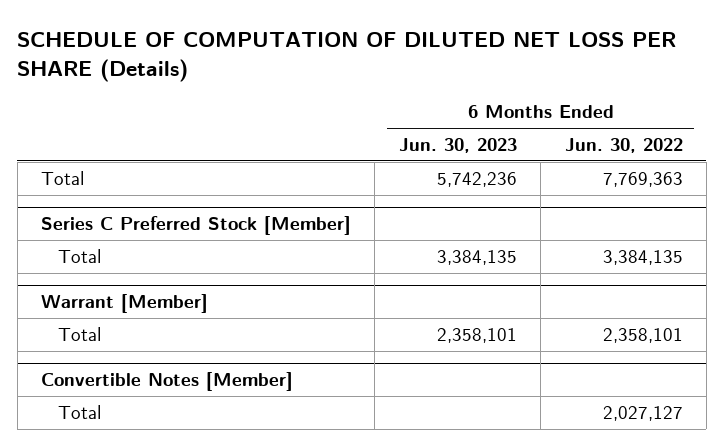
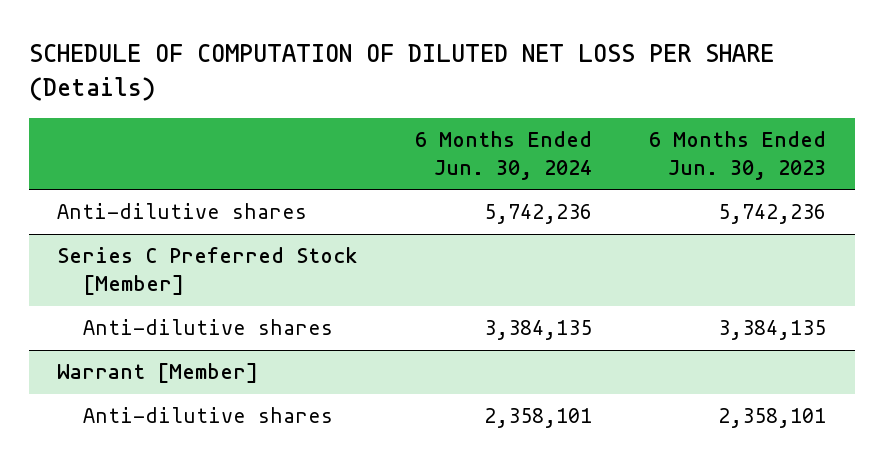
- | 6 Months Ended Jun. 30, 2023 | 6 Months Ended Jun. 30, 2022
+ | 6 Months Ended Jun. 30, 2024 | 6 Months Ended Jun. 30, 2023
- Total | 5,742,236 | 7,769,363
+ Anti-dilutive shares | 5,742,236 | 5,742,236
@ Series C Preferred Stock [Member]
- Total | 3,384,135 | 3,384,135
+ Anti-dilutive shares | 3,384,135 | 3,384,135
@ Warrant [Member]
- Total | 2,358,101 | 2,358,101
- Convertible Notes [Member]
- Total | | 2,027,127
@ Warrant [Member]
+ Anti-dilutive shares | 2,358,101 | 2,358,101

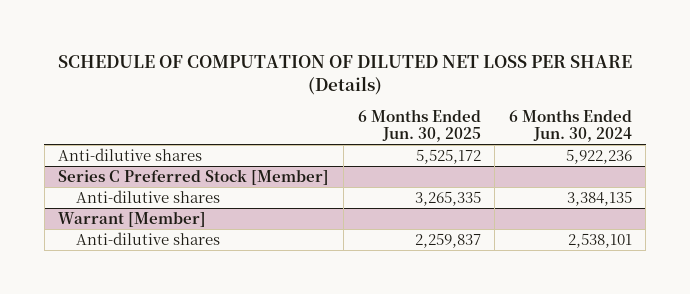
- | 6 Months Ended Jun. 30, 2024 | 6 Months Ended Jun. 30, 2023
+ | 6 Months Ended Jun. 30, 2025 | 6 Months Ended Jun. 30, 2024
- Anti-dilutive shares | 5,742,236 | 5,742,236
+ Anti-dilutive shares | 5,525,172 | 5,922,236
@ Warrant [Member]
- Anti-dilutive shares | 2,358,101 | 2,358,101
+ Anti-dilutive shares | 2,259,837 | 2,538,101

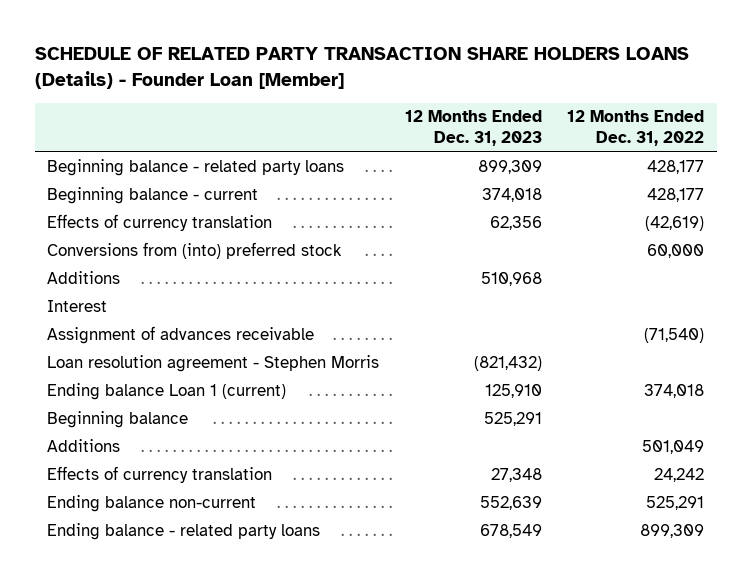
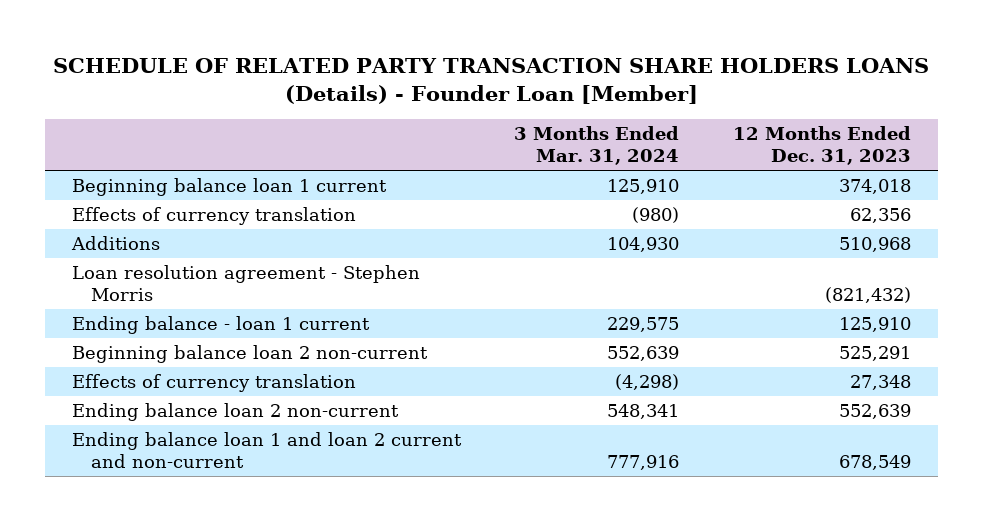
- | 12 Months Ended Dec. 31, 2023 | 12 Months Ended Dec. 31, 2022
+ | 3 Months Ended Mar. 31, 2024 | 12 Months Ended Dec. 31, 2023
- Beginning balance - related party loans | 899,309 | 428,177
- Beginning balance - current | 374,018 | 428,177
+ Beginning balance loan 1 current | 125,910 | 374,018
- Conversions from (into) preferred stock | | 60,000
- Interest
- Assignment of advances receivable | | (71,540)
- Ending balance Loan 1 (current) | 125,910 | 374,018
- Beginning balance | 525,291 |
- Additions | | 501,049
+ Ending balance - loan 1 current | 229,575 | 125,910
+ Beginning balance loan 2 non-current | 552,639 | 525,291
- Ending balance non-current | 552,639 | 525,291
- Ending balance - related party loans | 678,549 | 899,309
+ Ending balance loan 2 non-current | 548,341 | 552,639
+ Ending balance loan 1 and loan 2 current and non-current | 777,916 | 678,549

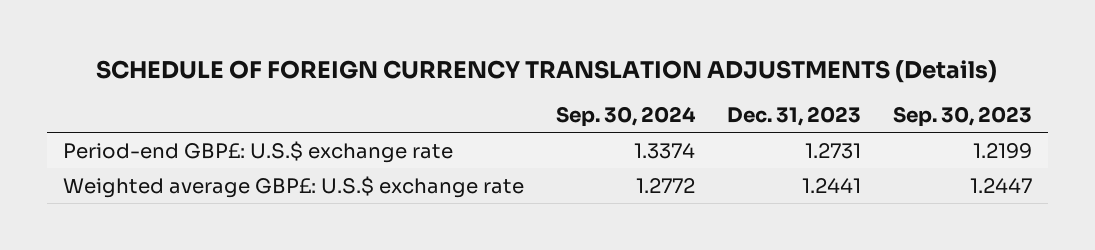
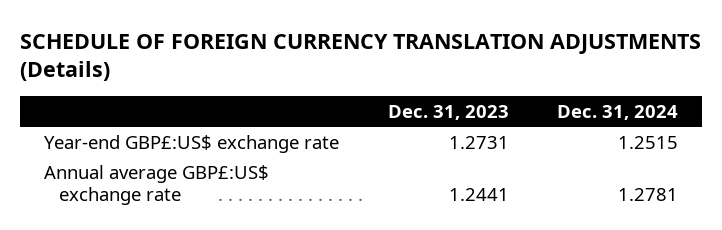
- | Sep. 30, 2024 | Dec. 31, 2023 | Sep. 30, 2023
+ | Dec. 31, 2023 | Dec. 31, 2024
- Period-end GBP£: U.S.$ exchange rate | 1.3374 | 1.2731 | 1.2199
- Weighted average GBP£: U.S.$ exchange rate | 1.2772 | 1.2441 | 1.2447
+ Year-end GBP£:US$ exchange rate | 1.2731 | 1.2515
+ Annual average GBP£:US$ exchange rate | 1.2441 | 1.2781

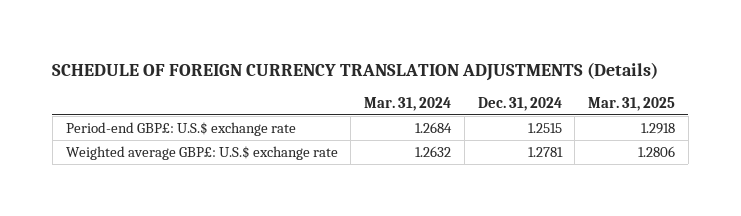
- | Dec. 31, 2023 | Dec. 31, 2024
+ | Mar. 31, 2024 | Dec. 31, 2024 | Mar. 31, 2025
- Year-end GBP£:US$ exchange rate | 1.2731 | 1.2515
- Annual average GBP£:US$ exchange rate | 1.2441 | 1.2781
+ Period-end GBP£: U.S.$ exchange rate | 1.2684 | 1.2515 | 1.2918
+ Weighted average GBP£: U.S.$ exchange rate | 1.2632 | 1.2781 | 1.2806

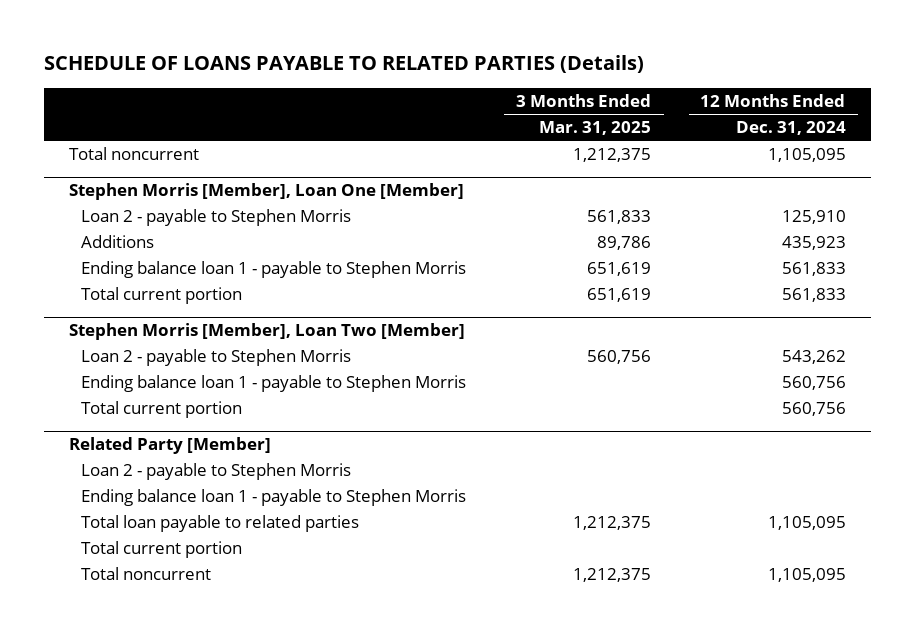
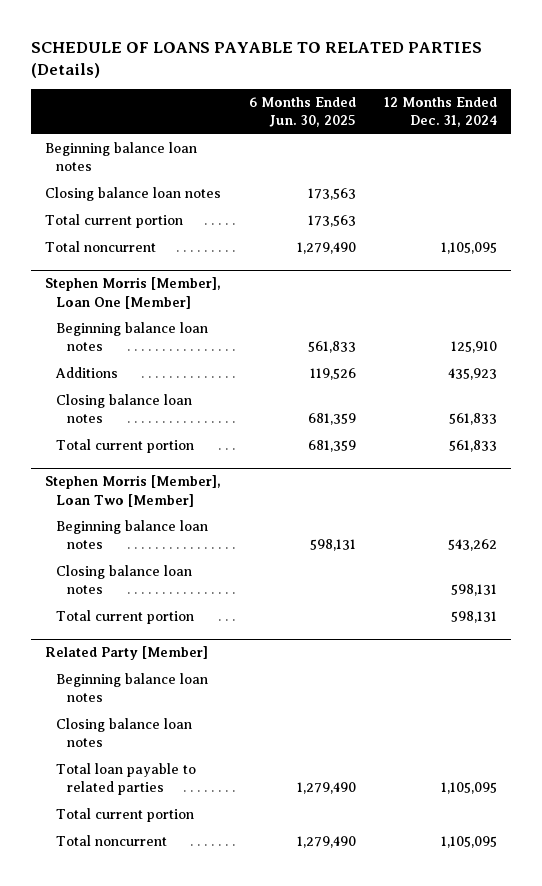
- | 3 Months Ended Mar. 31, 2025 | 12 Months Ended Dec. 31, 2024
+ | 6 Months Ended Jun. 30, 2025 | 12 Months Ended Dec. 31, 2024
+ Beginning balance loan notes
+ Closing balance loan notes | 173,563 |
+ Total current portion | 173,563 |
@ Stephen Morris [Member], Loan One [Member]
- Loan 2 - payable to Stephen Morris | 561,833 | 125,910
+ Beginning balance loan notes | 561,833 | 125,910
- Ending balance loan 1 - payable to Stephen Morris | 651,619 | 561,833
+ Closing balance loan notes | 681,359 | 561,833
@ Stephen Morris [Member], Loan Two [Member]
- Loan 2 - payable to Stephen Morris | 560,756 | 543,262
- Ending balance loan 1 - payable to Stephen Morris | | 560,756
- Total current portion | | 560,756
+ Beginning balance loan notes | 598,131 | 543,262
+ Closing balance loan notes | | 598,131
+ Total current portion | | 598,131
@ Related Party [Member]
- Loan 2 - payable to Stephen Morris
- Ending balance loan 1 - payable to Stephen Morris
+ Beginning balance loan notes
+ Closing balance loan notes

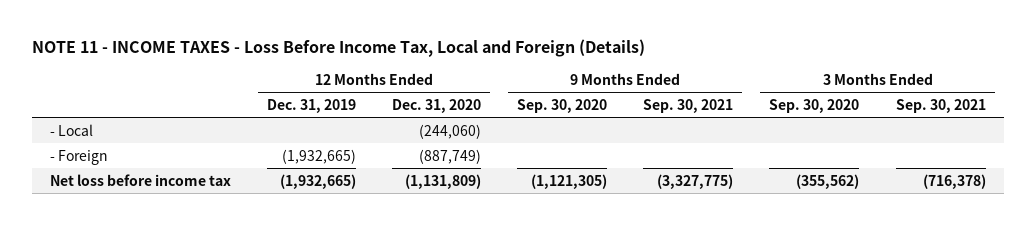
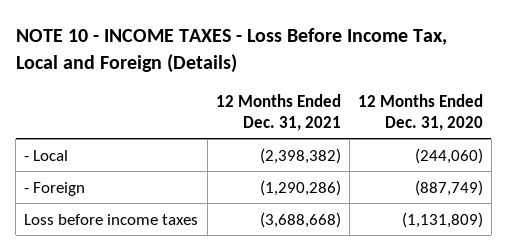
- NOTE 11 - INCOME TAXES - Loss Before Income Tax, Local and Foreign (Details)
+ NOTE 10 - INCOME TAXES - Loss Before Income Tax, Local and Foreign (Details)
- | 12 Months Ended Dec. 31, 2019 | 12 Months Ended Dec. 31, 2020 | 9 Months Ended Sep. 30, 2020 | 9 Months Ended Sep. 30, 2021 | 3 Months Ended Sep. 30, 2020 | 3 Months Ended Sep. 30, 2021
+ | 12 Months Ended Dec. 31, 2021 | 12 Months Ended Dec. 31, 2020
- Net loss before income tax | (1,932,665) | (1,131,809) | (1,121,305) | (3,327,775) | (355,562) | (716,378)
+ Loss before income taxes | (3,688,668) | (1,131,809)

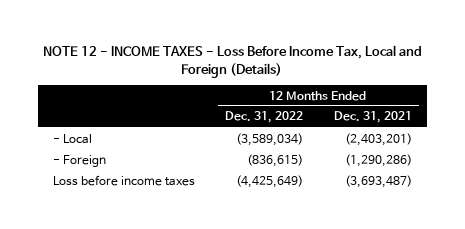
- NOTE 10 - INCOME TAXES - Loss Before Income Tax, Local and Foreign (Details)
+ NOTE 12 - INCOME TAXES - Loss Before Income Tax, Local and Foreign (Details)
- | 12 Months Ended Dec. 31, 2021 | 12 Months Ended Dec. 31, 2020
+ | 12 Months Ended Dec. 31, 2022 | 12 Months Ended Dec. 31, 2021
- - Local | (2,398,382) | (244,060)
+ - Local | (3,589,034) | (2,403,201)
- Loss before income taxes | (3,688,668) | (1,131,809)
+ Loss before income taxes | (4,425,649) | (3,693,487)

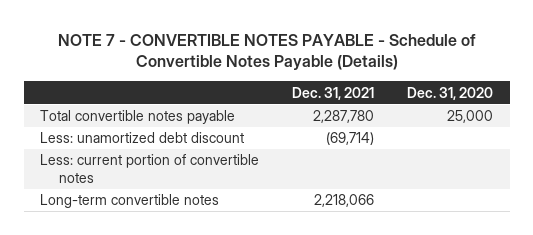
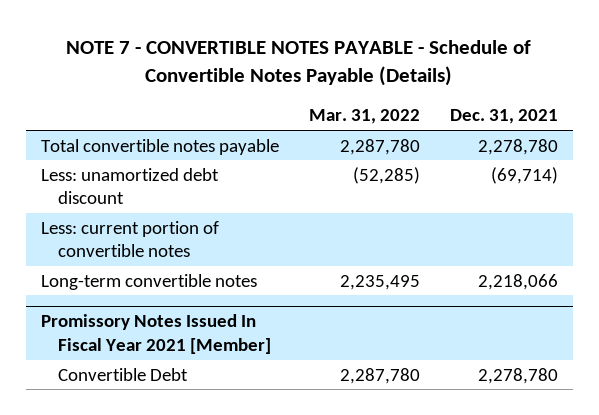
- | Dec. 31, 2021 | Dec. 31, 2020
+ | Mar. 31, 2022 | Dec. 31, 2021
- Total convertible notes payable | 2,287,780 | 25,000
+ Total convertible notes payable | 2,287,780 | 2,278,780
+ Promissory Notes Issued In Fiscal Year 2021 [Member]
+ Convertible Debt | 2,287,780 | 2,278,780

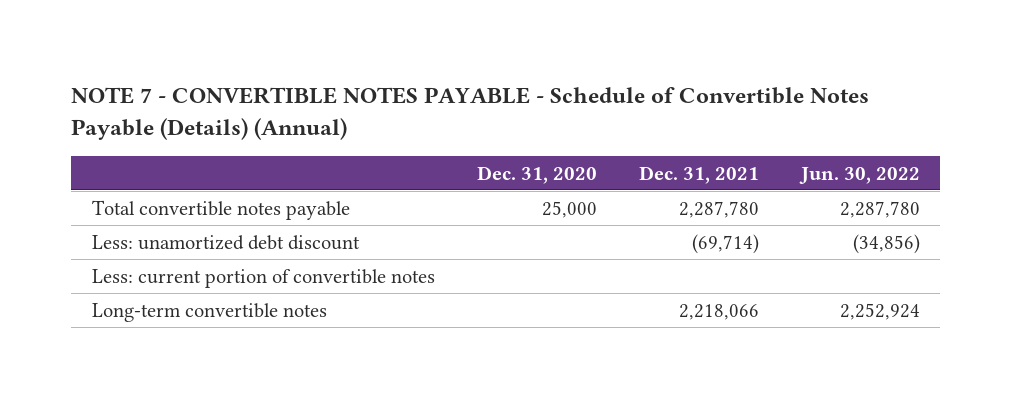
- NOTE 7 - CONVERTIBLE NOTES PAYABLE - Schedule of Convertible Notes Payable (Details)
+ NOTE 7 - CONVERTIBLE NOTES PAYABLE - Schedule of Convertible Notes Payable (Details) (Annual)
- | Mar. 31, 2022 | Dec. 31, 2021
+ | Dec. 31, 2020 | Dec. 31, 2021 | Jun. 30, 2022
- Total convertible notes payable | 2,287,780 | 2,278,780
+ Total convertible notes payable | 25,000 | 2,287,780 | 2,287,780
- Promissory Notes Issued In Fiscal Year 2021 [Member]
- Convertible Debt | 2,287,780 | 2,278,780

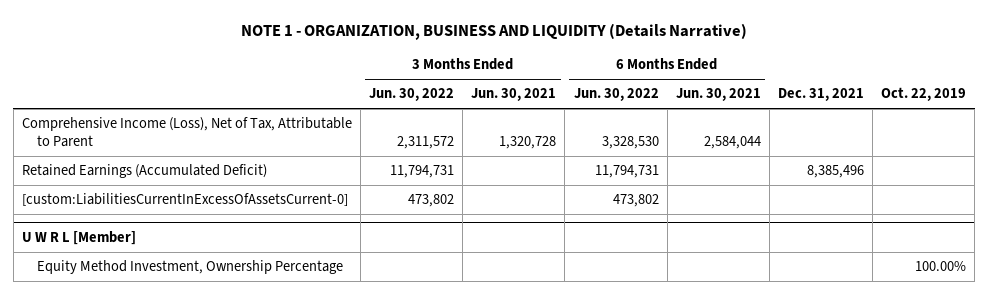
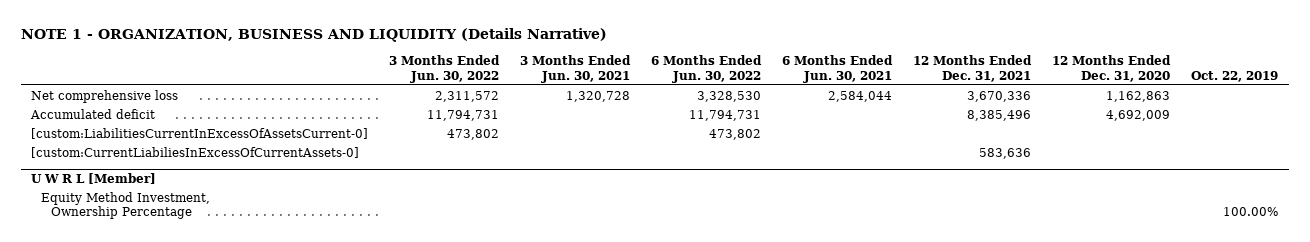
- | 3 Months Ended Jun. 30, 2022 | 3 Months Ended Jun. 30, 2021 | 6 Months Ended Jun. 30, 2022 | 6 Months Ended Jun. 30, 2021 | Dec. 31, 2021 | Oct. 22, 2019
+ | 3 Months Ended Jun. 30, 2022 | 3 Months Ended Jun. 30, 2021 | 6 Months Ended Jun. 30, 2022 | 6 Months Ended Jun. 30, 2021 | 12 Months Ended Dec. 31, 2021 | 12 Months Ended Dec. 31, 2020 | Oct. 22, 2019
- Comprehensive Income (Loss), Net of Tax, Attributable to Parent | 2,311,572 | 1,320,728 | 3,328,530 | 2,584,044 | |
- Retained Earnings (Accumulated Deficit) | 11,794,731 | | 11,794,731 | | 8,385,496 |
+ Net comprehensive loss | 2,311,572 | 1,320,728 | 3,328,530 | 2,584,044 | 3,670,336 | 1,162,863 |
+ Accumulated deficit | 11,794,731 | | 11,794,731 | | 8,385,496 | 4,692,009 |
+ [custom:CurrentLiabiliesInExcessOfCurrentAssets-0] | | | | | 583,636 | |

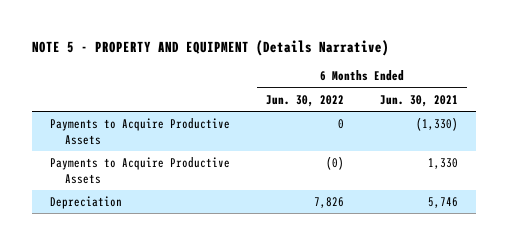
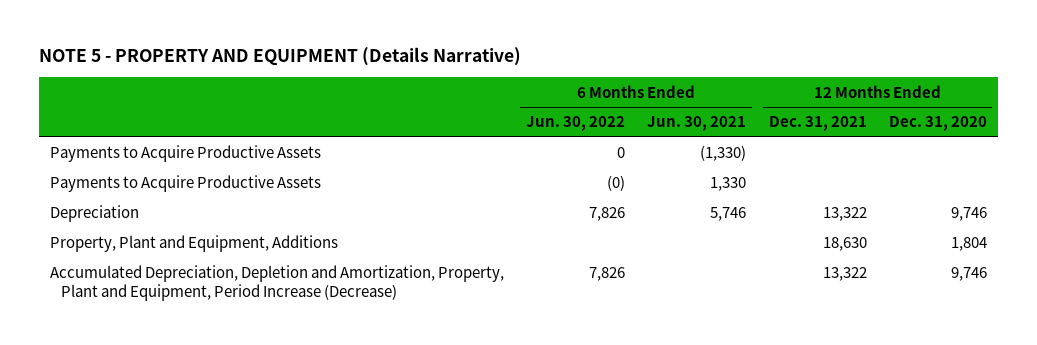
- | 6 Months Ended Jun. 30, 2022 | 6 Months Ended Jun. 30, 2021
+ | 6 Months Ended Jun. 30, 2022 | 6 Months Ended Jun. 30, 2021 | 12 Months Ended Dec. 31, 2021 | 12 Months Ended Dec. 31, 2020
+ Property, Plant and Equipment, Additions | | | 18,630 | 1,804
+ Accumulated Depreciation, Depletion and Amortization, Property, Plant and Equipment, Period Increase (Decrease) | 7,826 | | 13,322 | 9,746

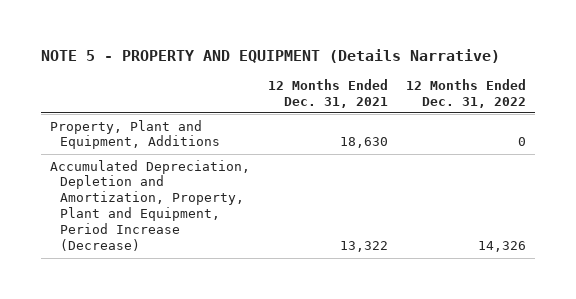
- | 6 Months Ended Jun. 30, 2022 | 6 Months Ended Jun. 30, 2021 | 12 Months Ended Dec. 31, 2021 | 12 Months Ended Dec. 31, 2020
+ | 12 Months Ended Dec. 31, 2021 | 12 Months Ended Dec. 31, 2022
- Payments to Acquire Productive Assets | 0 | (1,330) | |
- Payments to Acquire Productive Assets | (0) | 1,330 | |
- Depreciation | 7,826 | 5,746 | 13,322 | 9,746

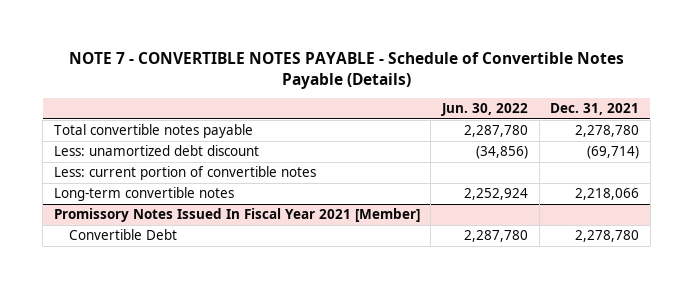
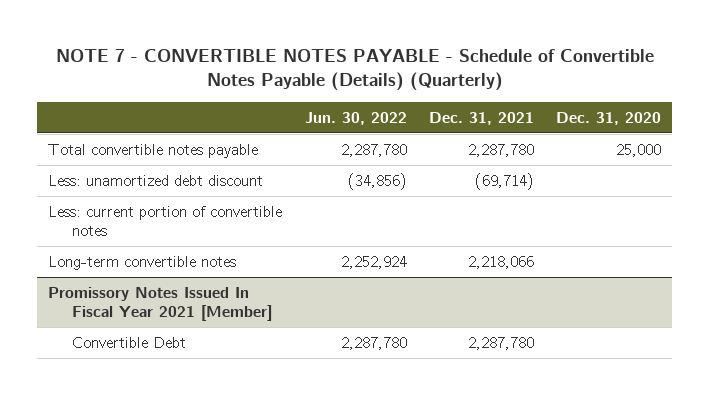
- NOTE 7 - CONVERTIBLE NOTES PAYABLE - Schedule of Convertible Notes Payable (Details)
+ NOTE 7 - CONVERTIBLE NOTES PAYABLE - Schedule of Convertible Notes Payable (Details) (Quarterly)
- | Jun. 30, 2022 | Dec. 31, 2021
+ | Jun. 30, 2022 | Dec. 31, 2021 | Dec. 31, 2020
- Total convertible notes payable | 2,287,780 | 2,278,780
+ Total convertible notes payable | 2,287,780 | 2,287,780 | 25,000
@ Promissory Notes Issued In Fiscal Year 2021 [Member]
- Convertible Debt | 2,287,780 | 2,278,780
+ Convertible Debt | 2,287,780 | 2,287,780 |

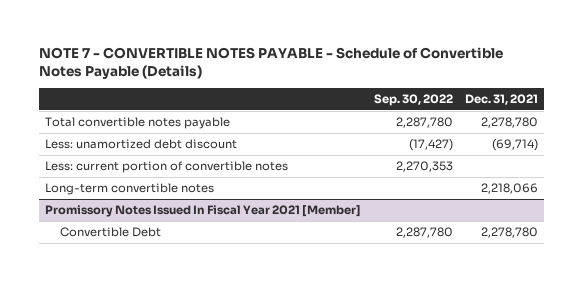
- NOTE 7 - CONVERTIBLE NOTES PAYABLE - Schedule of Convertible Notes Payable (Details) (Quarterly)
+ NOTE 7 - CONVERTIBLE NOTES PAYABLE - Schedule of Convertible Notes Payable (Details)
- | Jun. 30, 2022 | Dec. 31, 2021 | Dec. 31, 2020
+ | Sep. 30, 2022 | Dec. 31, 2021
- Total convertible notes payable | 2,287,780 | 2,287,780 | 25,000
+ Total convertible notes payable | 2,287,780 | 2,278,780
@ Promissory Notes Issued In Fiscal Year 2021 [Member]
- Convertible Debt | 2,287,780 | 2,287,780 |
+ Convertible Debt | 2,287,780 | 2,278,780

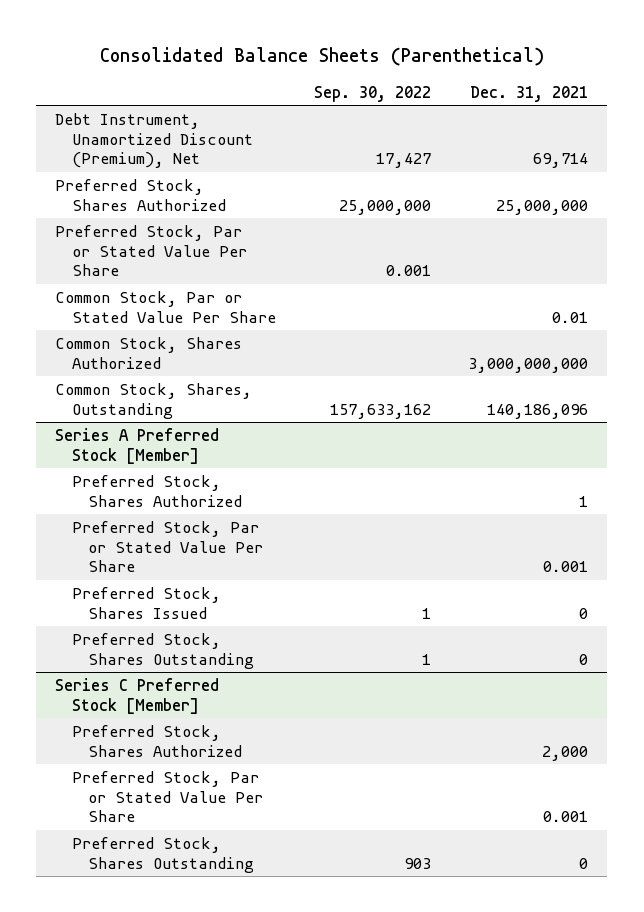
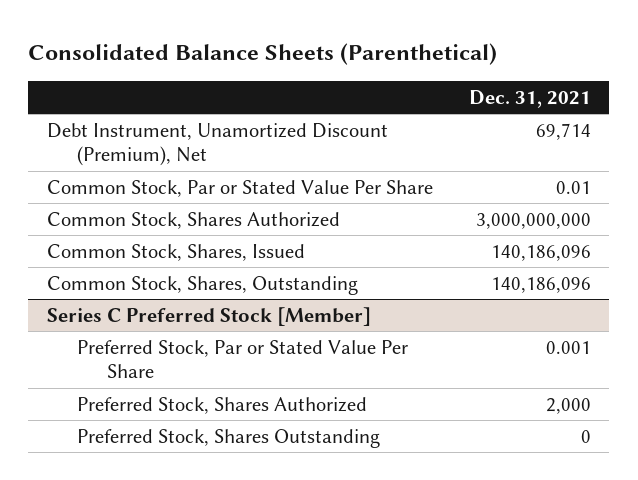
- | Sep. 30, 2022 | Dec. 31, 2021
+ | Dec. 31, 2021
- Preferred Stock, Shares Authorized | 25,000,000 | 25,000,000
- Preferred Stock, Par or Stated Value Per Share | 0.001 |
+ Common Stock, Shares, Issued | 140,186,096
- Series A Preferred Stock [Member]
- Preferred Stock, Shares Authorized | | 1
- Preferred Stock, Par or Stated Value Per Share | | 0.001
- Preferred Stock, Shares Issued | 1 | 0
- Preferred Stock, Shares Outstanding | 1 | 0
@ Series C Preferred Stock [Member]
moved down: Preferred Stock, Shares Authorized | 2,000

